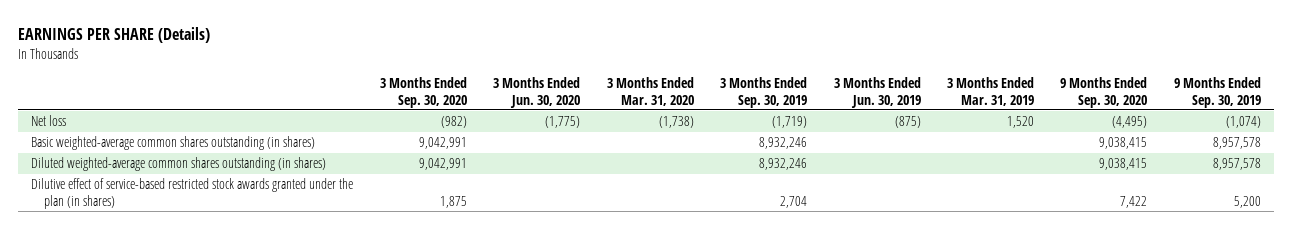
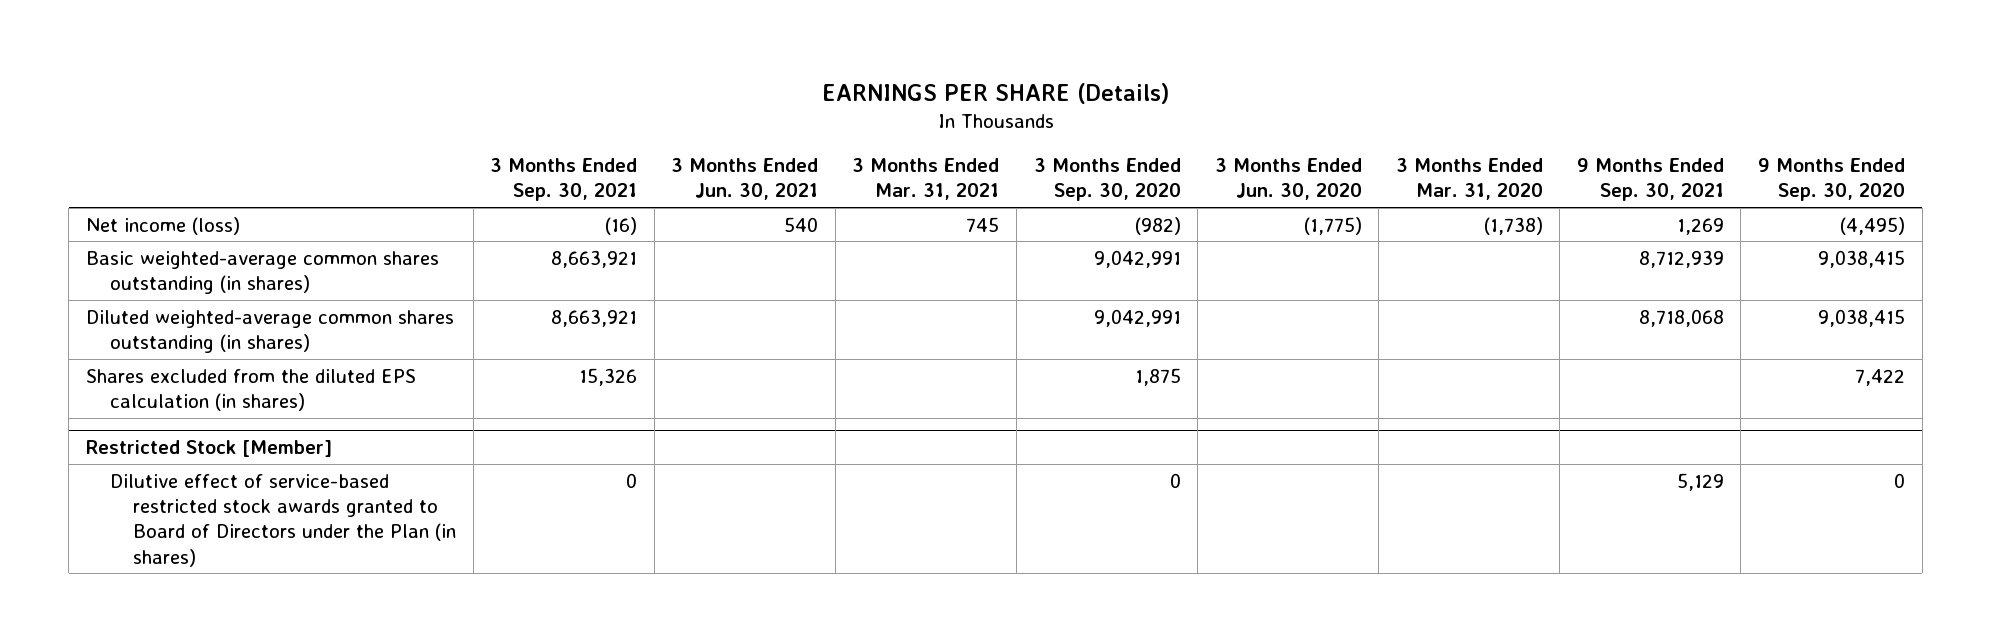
- | 3 Months Ended Sep. 30, 2020 | 3 Months Ended Jun. 30, 2020 | 3 Months Ended Mar. 31, 2020 | 3 Months Ended Sep. 30, 2019 | 3 Months Ended Jun. 30, 2019 | 3 Months Ended Mar. 31, 2019 | 9 Months Ended Sep. 30, 2020 | 9 Months Ended Sep. 30, 2019
+ | 3 Months Ended Sep. 30, 2021 | 3 Months Ended Jun. 30, 2021 | 3 Months Ended Mar. 31, 2021 | 3 Months Ended Sep. 30, 2020 | 3 Months Ended Jun. 30, 2020 | 3 Months Ended Mar. 31, 2020 | 9 Months Ended Sep. 30, 2021 | 9 Months Ended Sep. 30, 2020
- Net loss | (982) | (1,775) | (1,738) | (1,719) | (875) | 1,520 | (4,495) | (1,074)
+ Net income (loss) | (16) | 540 | 745 | (982) | (1,775) | (1,738) | 1,269 | (4,495)
- Dilutive effect of service-based restricted stock awards granted under the plan (in shares) | 1,875 | | | 2,704 | | | 7,422 | 5,200
+ Shares excluded from the diluted EPS calculation (in shares) | 15,326 | | | 1,875 | | | | 7,422
+ Restricted Stock [Member]
+ Dilutive effect of service-based restricted stock awards granted to Board of Directors under the Plan (in shares) | 0 | | | 0 | | | 5,129 | 0

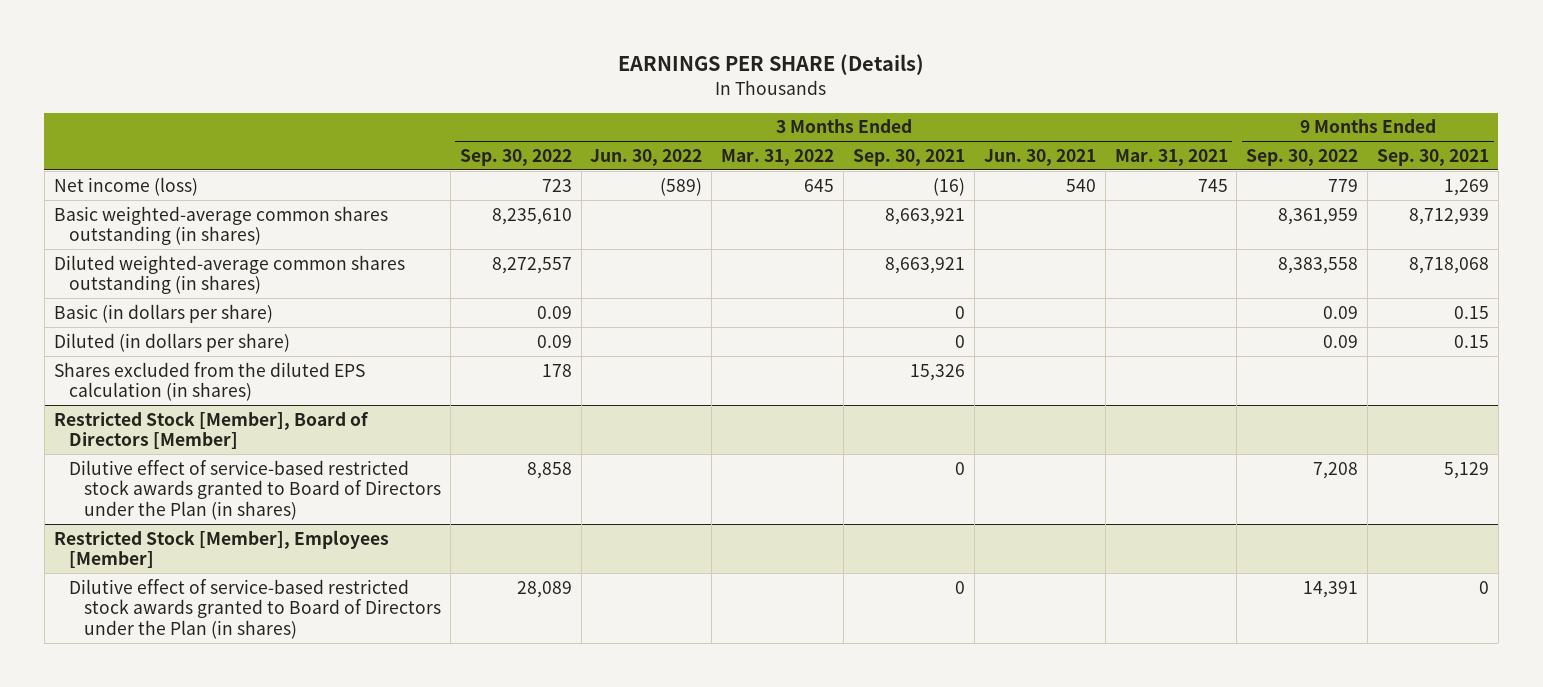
- | 3 Months Ended Sep. 30, 2021 | 3 Months Ended Jun. 30, 2021 | 3 Months Ended Mar. 31, 2021 | 3 Months Ended Sep. 30, 2020 | 3 Months Ended Jun. 30, 2020 | 3 Months Ended Mar. 31, 2020 | 9 Months Ended Sep. 30, 2021 | 9 Months Ended Sep. 30, 2020
+ | 3 Months Ended Sep. 30, 2022 | 3 Months Ended Jun. 30, 2022 | 3 Months Ended Mar. 31, 2022 | 3 Months Ended Sep. 30, 2021 | 3 Months Ended Jun. 30, 2021 | 3 Months Ended Mar. 31, 2021 | 9 Months Ended Sep. 30, 2022 | 9 Months Ended Sep. 30, 2021
+ Basic (in dollars per share) | 0.09 | | | 0 | | | 0.09 | 0.15
+ Diluted (in dollars per share) | 0.09 | | | 0 | | | 0.09 | 0.15
- Restricted Stock [Member]
+ Restricted Stock [Member], Board of Directors [Member]
+ Restricted Stock [Member], Employees [Member]
+ Dilutive effect of service-based restricted stock awards granted to Board of Directors under the Plan (in shares) | 28,089 | | | 0 | | | 14,391 | 0

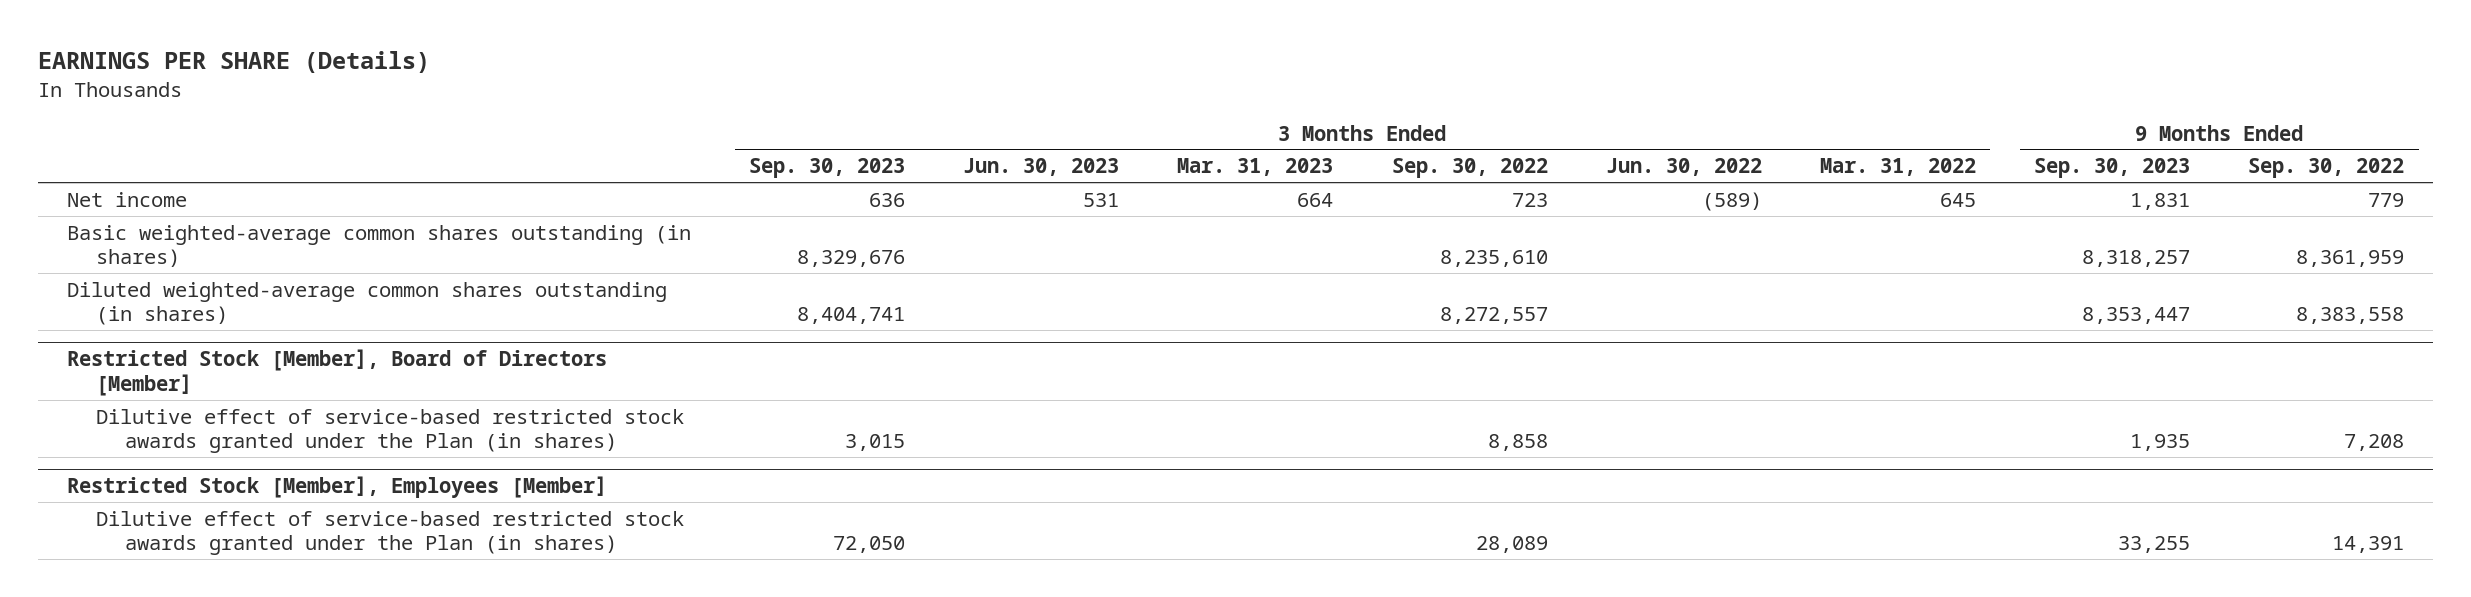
- | 3 Months Ended Sep. 30, 2022 | 3 Months Ended Jun. 30, 2022 | 3 Months Ended Mar. 31, 2022 | 3 Months Ended Sep. 30, 2021 | 3 Months Ended Jun. 30, 2021 | 3 Months Ended Mar. 31, 2021 | 9 Months Ended Sep. 30, 2022 | 9 Months Ended Sep. 30, 2021
+ | 3 Months Ended Sep. 30, 2023 | 3 Months Ended Jun. 30, 2023 | 3 Months Ended Mar. 31, 2023 | 3 Months Ended Sep. 30, 2022 | 3 Months Ended Jun. 30, 2022 | 3 Months Ended Mar. 31, 2022 | 9 Months Ended Sep. 30, 2023 | 9 Months Ended Sep. 30, 2022
- Net income (loss) | 723 | (589) | 645 | (16) | 540 | 745 | 779 | 1,269
+ Net income | 636 | 531 | 664 | 723 | (589) | 645 | 1,831 | 779
- Basic (in dollars per share) | 0.09 | | | 0 | | | 0.09 | 0.15
- Diluted (in dollars per share) | 0.09 | | | 0 | | | 0.09 | 0.15
- Shares excluded from the diluted EPS calculation (in shares) | 178 | | | 15,326 | | | |
@ Restricted Stock [Member], Board of Directors [Member]
- Dilutive effect of service-based restricted stock awards granted to Board of Directors under the Plan (in shares) | 8,858 | | | 0 | | | 7,208 | 5,129
+ Dilutive effect of service-based restricted stock awards granted under the Plan (in shares) | 3,015 | | | 8,858 | | | 1,935 | 7,208
@ Restricted Stock [Member], Employees [Member]
- Dilutive effect of service-based restricted stock awards granted to Board of Directors under the Plan (in shares) | 28,089 | | | 0 | | | 14,391 | 0
+ Dilutive effect of service-based restricted stock awards granted under the Plan (in shares) | 72,050 | | | 28,089 | | | 33,255 | 14,391

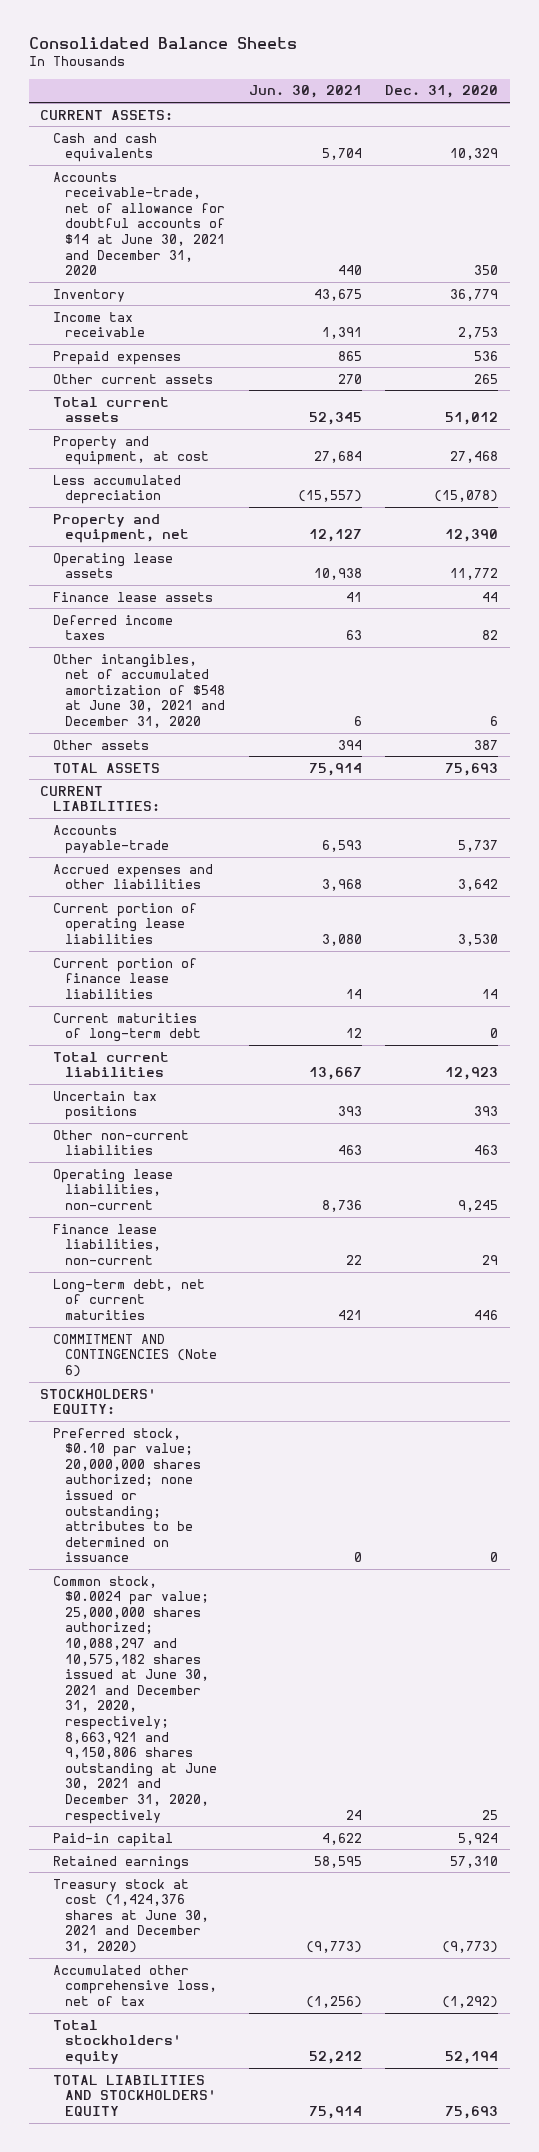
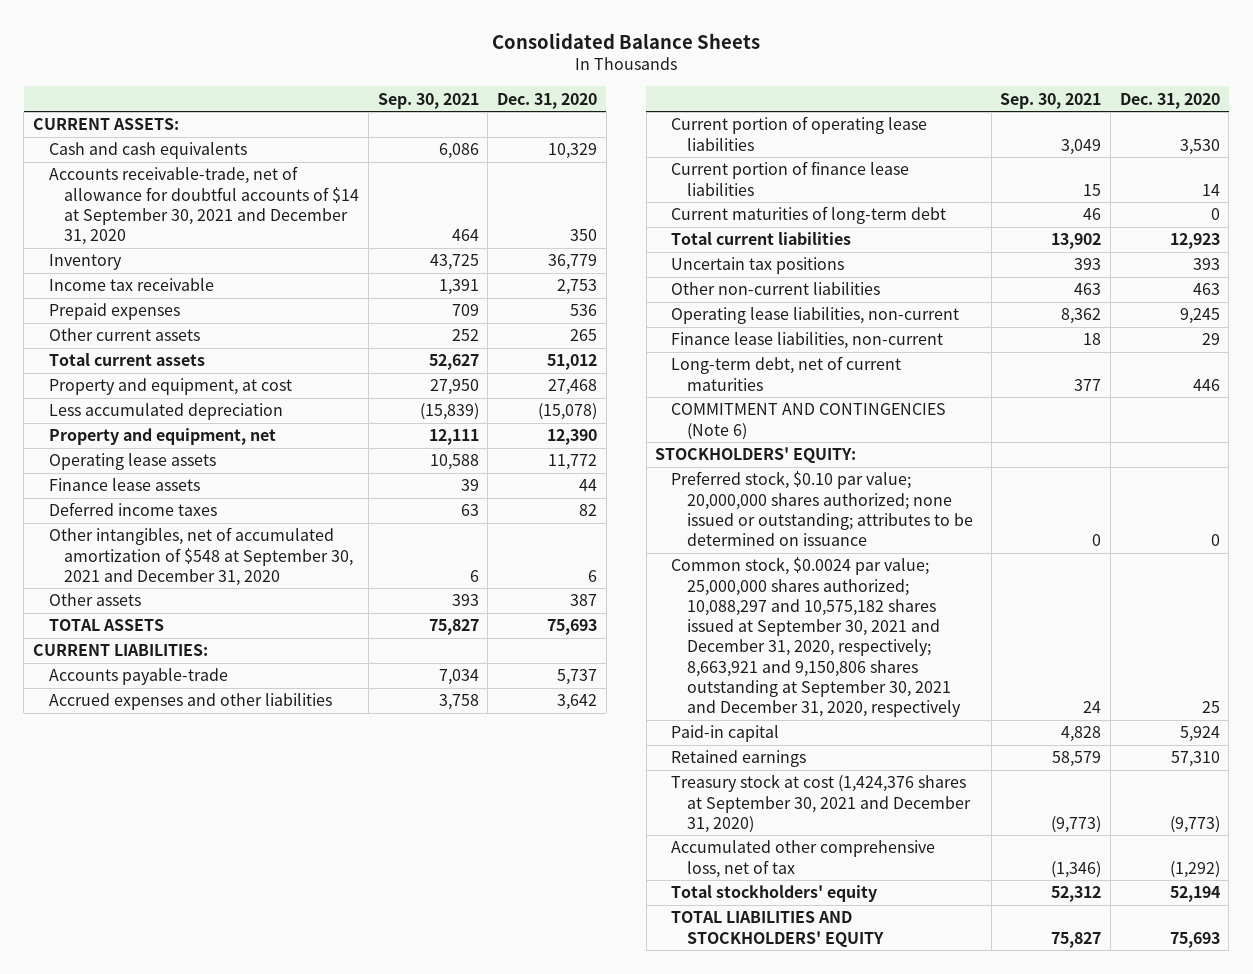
- | Jun. 30, 2021 | Dec. 31, 2020
+ | Sep. 30, 2021 | Dec. 31, 2020
- Accounts receivable-trade, net of allowance for doubtful accounts of $14 at June 30, 2021 and December 31, 2020 | 440 | 350
+ Accounts receivable-trade, net of allowance for doubtful accounts of $14 at September 30, 2021 and December 31, 2020 | 464 | 350
- Other intangibles, net of accumulated amortization of $548 at June 30, 2021 and December 31, 2020 | 6 | 6
+ Other intangibles, net of accumulated amortization of $548 at September 30, 2021 and December 31, 2020 | 6 | 6
- Common stock, $0.0024 par value; 25,000,000 shares authorized; 10,088,297 and 10,575,182 shares issued at June 30, 2021 and December 31, 2020, respectively; 8,663,921 and 9,150,806 shares outstanding at June 30, 2021 and December 31, 2020, respectively | 24 | 25
+ Common stock, $0.0024 par value; 25,000,000 shares authorized; 10,088,297 and 10,575,182 shares issued at September 30, 2021 and December 31, 2020, respectively; 8,663,921 and 9,150,806 shares outstanding at September 30, 2021 and December 31, 2020, respectively | 24 | 25
- Treasury stock at cost (1,424,376 shares at June 30, 2021 and December 31, 2020) | (9,773) | (9,773)
+ Treasury stock at cost (1,424,376 shares at September 30, 2021 and December 31, 2020) | (9,773) | (9,773)

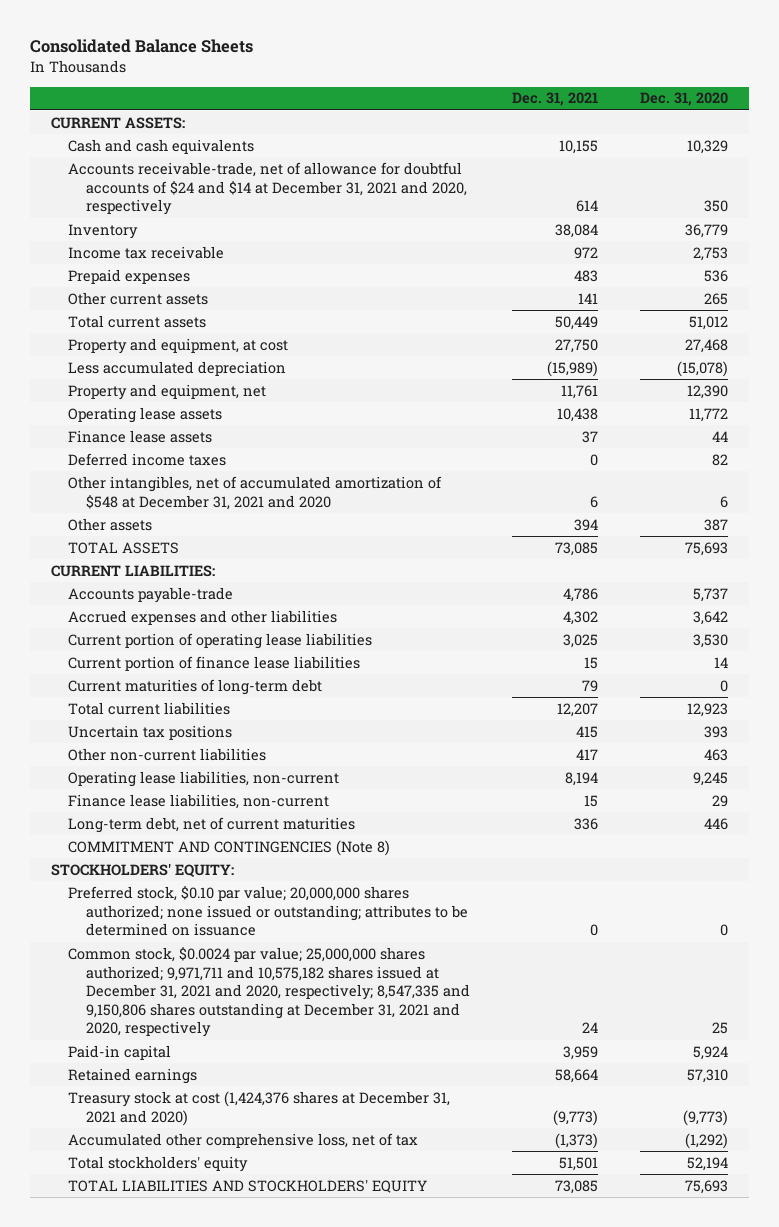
- | Sep. 30, 2021 | Dec. 31, 2020
+ | Dec. 31, 2021 | Dec. 31, 2020
- Accounts receivable-trade, net of allowance for doubtful accounts of $14 at September 30, 2021 and December 31, 2020 | 464 | 350
+ Accounts receivable-trade, net of allowance for doubtful accounts of $24 and $14 at December 31, 2021 and 2020, respectively | 614 | 350
- Other intangibles, net of accumulated amortization of $548 at September 30, 2021 and December 31, 2020 | 6 | 6
+ Other intangibles, net of accumulated amortization of $548 at December 31, 2021 and 2020 | 6 | 6
- COMMITMENT AND CONTINGENCIES (Note 6)
+ COMMITMENT AND CONTINGENCIES (Note 8)
- Common stock, $0.0024 par value; 25,000,000 shares authorized; 10,088,297 and 10,575,182 shares issued at September 30, 2021 and December 31, 2020, respectively; 8,663,921 and 9,150,806 shares outstanding at September 30, 2021 and December 31, 2020, respectively | 24 | 25
+ Common stock, $0.0024 par value; 25,000,000 shares authorized; 9,971,711 and 10,575,182 shares issued at December 31, 2021 and 2020, respectively; 8,547,335 and 9,150,806 shares outstanding at December 31, 2021 and 2020, respectively | 24 | 25
- Treasury stock at cost (1,424,376 shares at September 30, 2021 and December 31, 2020) | (9,773) | (9,773)
+ Treasury stock at cost (1,424,376 shares at December 31, 2021 and 2020) | (9,773) | (9,773)

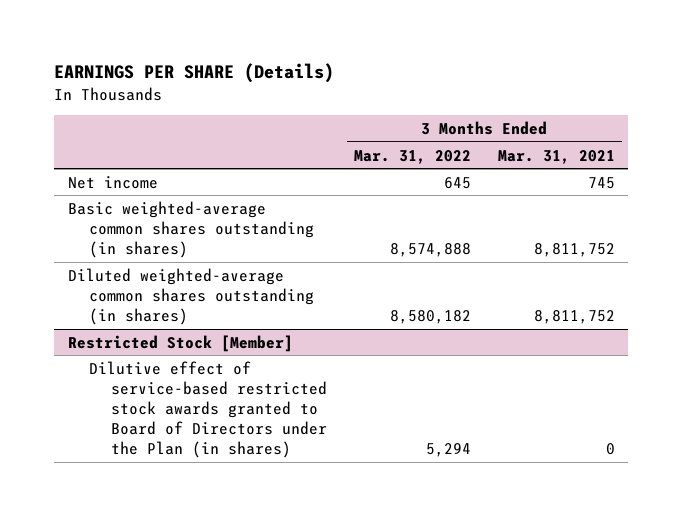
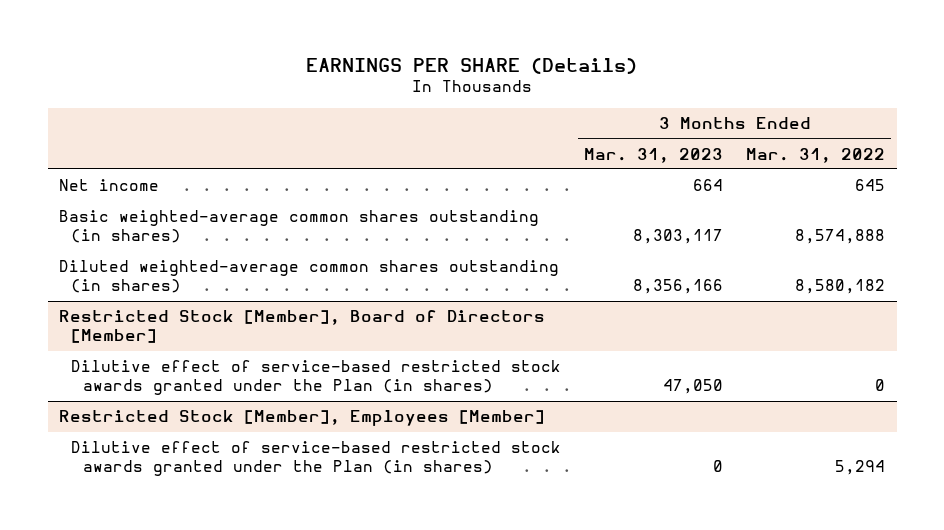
- | 3 Months Ended Mar. 31, 2022 | 3 Months Ended Mar. 31, 2021
+ | 3 Months Ended Mar. 31, 2023 | 3 Months Ended Mar. 31, 2022
- Restricted Stock [Member]
- Dilutive effect of service-based restricted stock awards granted to Board of Directors under the Plan (in shares) | 5,294 | 0
+ Restricted Stock [Member], Board of Directors [Member]
+ Dilutive effect of service-based restricted stock awards granted under the Plan (in shares) | 47,050 | 0
+ Restricted Stock [Member], Employees [Member]
+ Dilutive effect of service-based restricted stock awards granted under the Plan (in shares) | 0 | 5,294

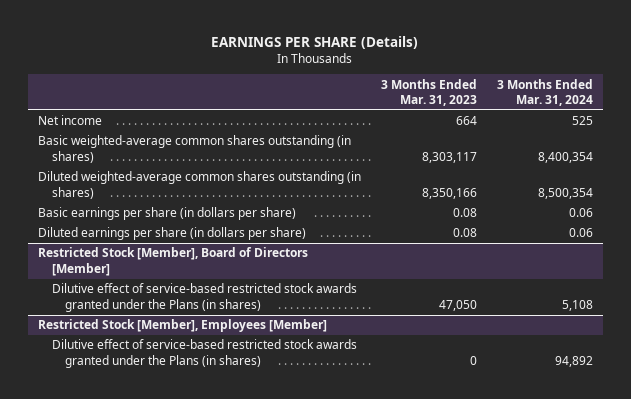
- | 3 Months Ended Mar. 31, 2023 | 3 Months Ended Mar. 31, 2022
+ | 3 Months Ended Mar. 31, 2023 | 3 Months Ended Mar. 31, 2024
- Diluted weighted-average common shares outstanding (in shares) | 8,356,166 | 8,580,182
+ Diluted weighted-average common shares outstanding (in shares) | 8,350,166 | 8,500,354
+ Basic earnings per share (in dollars per share) | 0.08 | 0.06
+ Diluted earnings per share (in dollars per share) | 0.08 | 0.06
@ Restricted Stock [Member], Board of Directors [Member]
- Dilutive effect of service-based restricted stock awards granted under the Plan (in shares) | 47,050 | 0
+ Dilutive effect of service-based restricted stock awards granted under the Plans (in shares) | 47,050 | 5,108
@ Restricted Stock [Member], Employees [Member]
- Dilutive effect of service-based restricted stock awards granted under the Plan (in shares) | 0 | 5,294
+ Dilutive effect of service-based restricted stock awards granted under the Plans (in shares) | 0 | 94,892

